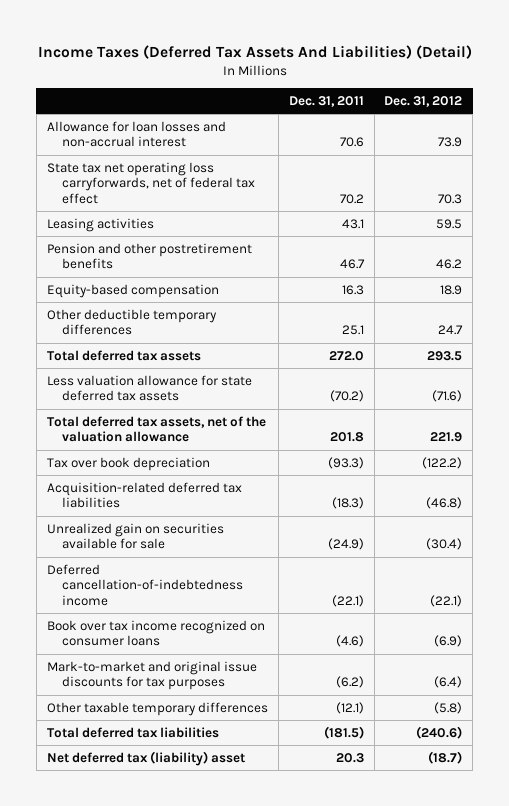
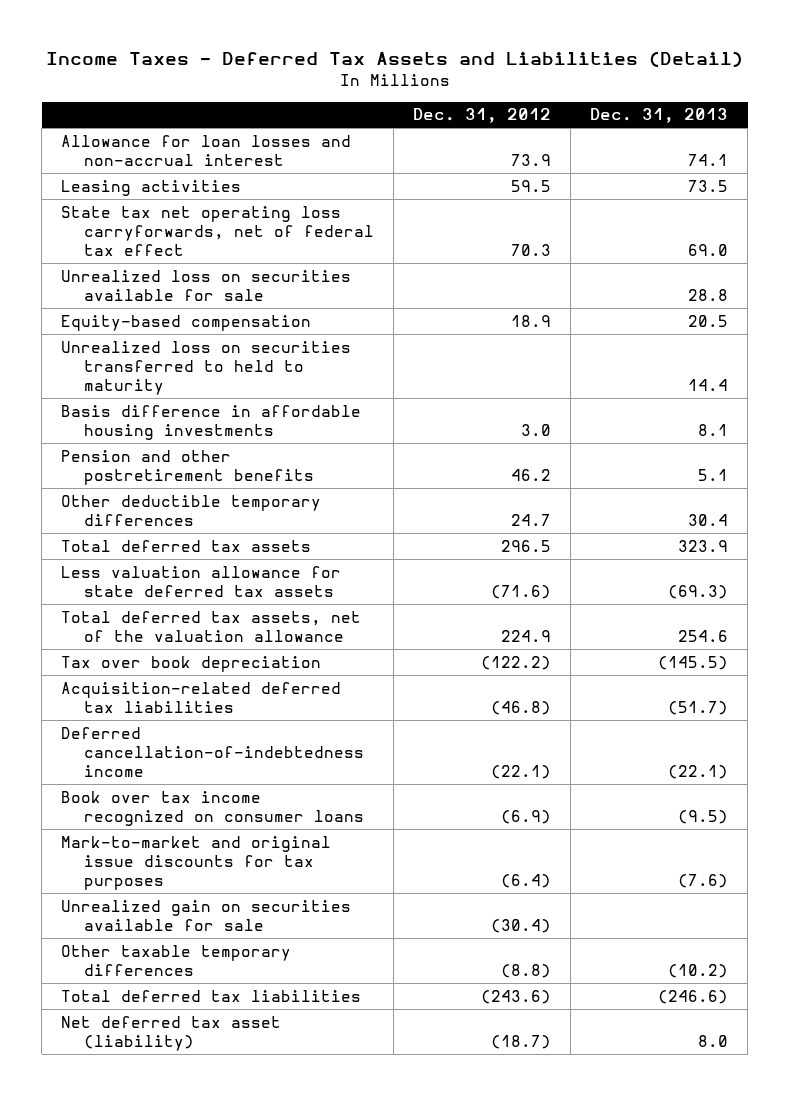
- Income Taxes (Deferred Tax Assets And Liabilities) (Detail)
+ Income Taxes - Deferred Tax Assets and Liabilities (Detail)
- | Dec. 31, 2011 | Dec. 31, 2012
+ | Dec. 31, 2012 | Dec. 31, 2013
moved down: State tax net operating loss carryforwards, net of federal tax effect | 70.3 | 69.0
+ Unrealized loss on securities available for sale | | 28.8
+ Unrealized loss on securities transferred to held to maturity | | 14.4
+ Basis difference in affordable housing investments | 3.0 | 8.1
moved down: Pension and other postretirement benefits | 46.2 | 5.1
- Total deferred tax assets | 272.0 | 293.5
+ Total deferred tax assets | 296.5 | 323.9
- Total deferred tax assets, net of the valuation allowance | 201.8 | 221.9
+ Total deferred tax assets, net of the valuation allowance | 224.9 | 254.6
- Other taxable temporary differences | (12.1) | (5.8)
- Total deferred tax liabilities | (181.5) | (240.6)
- Net deferred tax (liability) asset | 20.3 | (18.7)
moved down: Unrealized gain on securities available for sale | (30.4) |
+ Other taxable temporary differences | (8.8) | (10.2)
+ Total deferred tax liabilities | (243.6) | (246.6)
+ Net deferred tax asset (liability) | (18.7) | 8.0

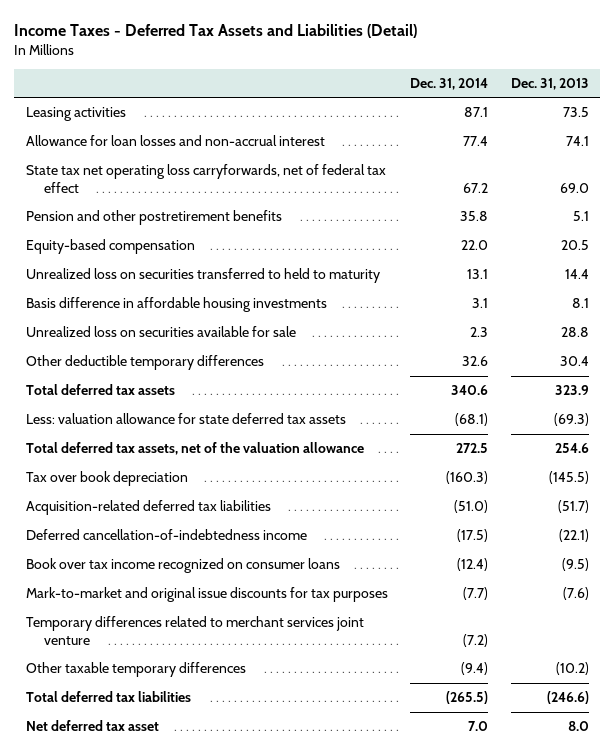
- | Dec. 31, 2012 | Dec. 31, 2013
+ | Dec. 31, 2014 | Dec. 31, 2013
moved down: Allowance for loan losses and non-accrual interest | 77.4 | 74.1
moved up: Pension and other postretirement benefits | 35.8 | 5.1
moved down: Unrealized loss on securities available for sale | 2.3 | 28.8
- Less valuation allowance for state deferred tax assets | (71.6) | (69.3)
+ Less: valuation allowance for state deferred tax assets | (68.1) | (69.3)
- Unrealized gain on securities available for sale | (30.4) |
+ Temporary differences related to merchant services joint venture | (7.2) |
- Net deferred tax asset (liability) | (18.7) | 8.0
+ Net deferred tax asset | 7.0 | 8.0

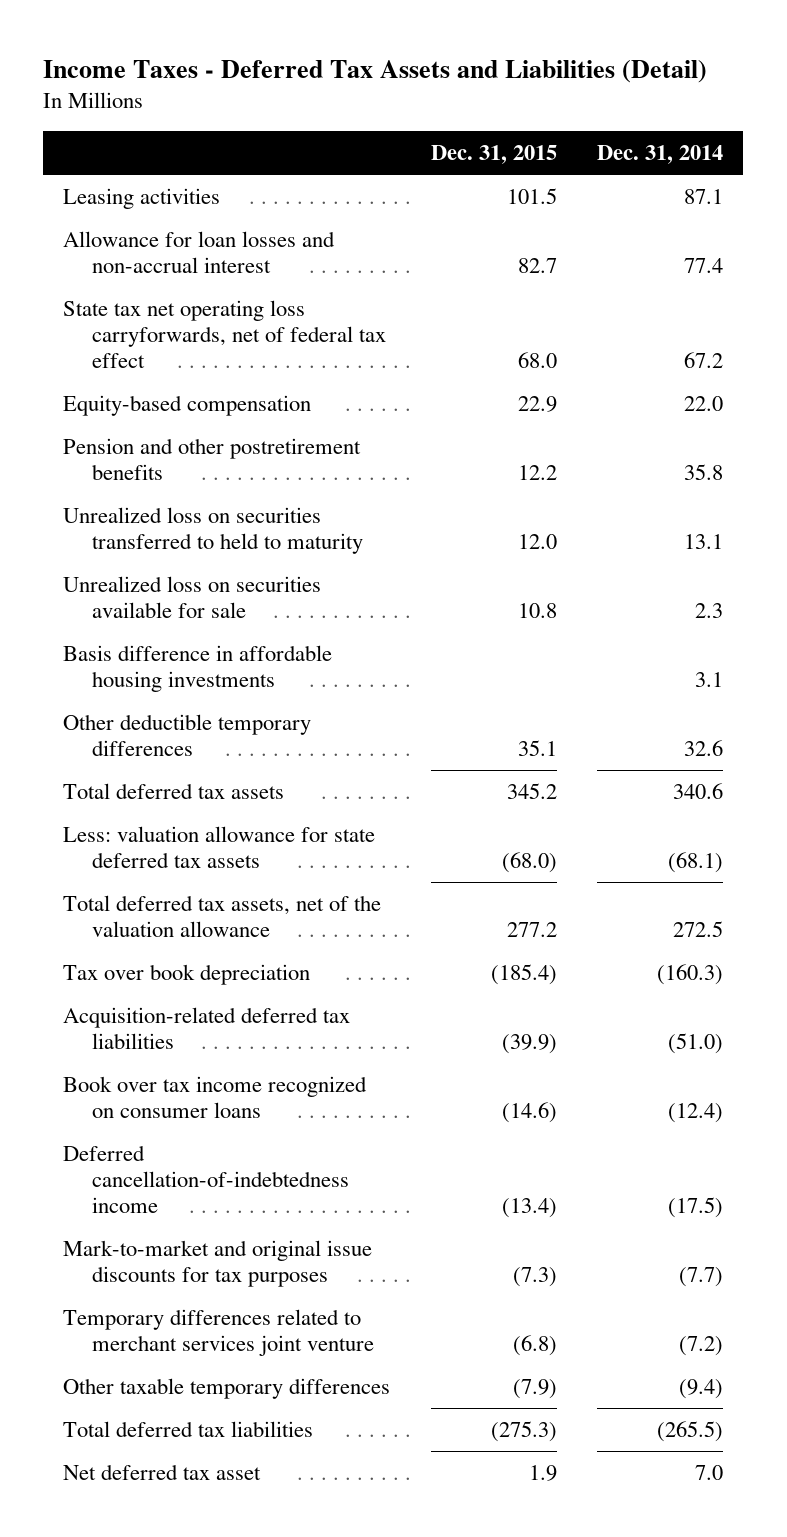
- | Dec. 31, 2014 | Dec. 31, 2013
+ | Dec. 31, 2015 | Dec. 31, 2014
moved down: Pension and other postretirement benefits | 12.2 | 35.8
moved down: Basis difference in affordable housing investments | | 3.1
moved down: Deferred cancellation-of-indebtedness income | (13.4) | (17.5)

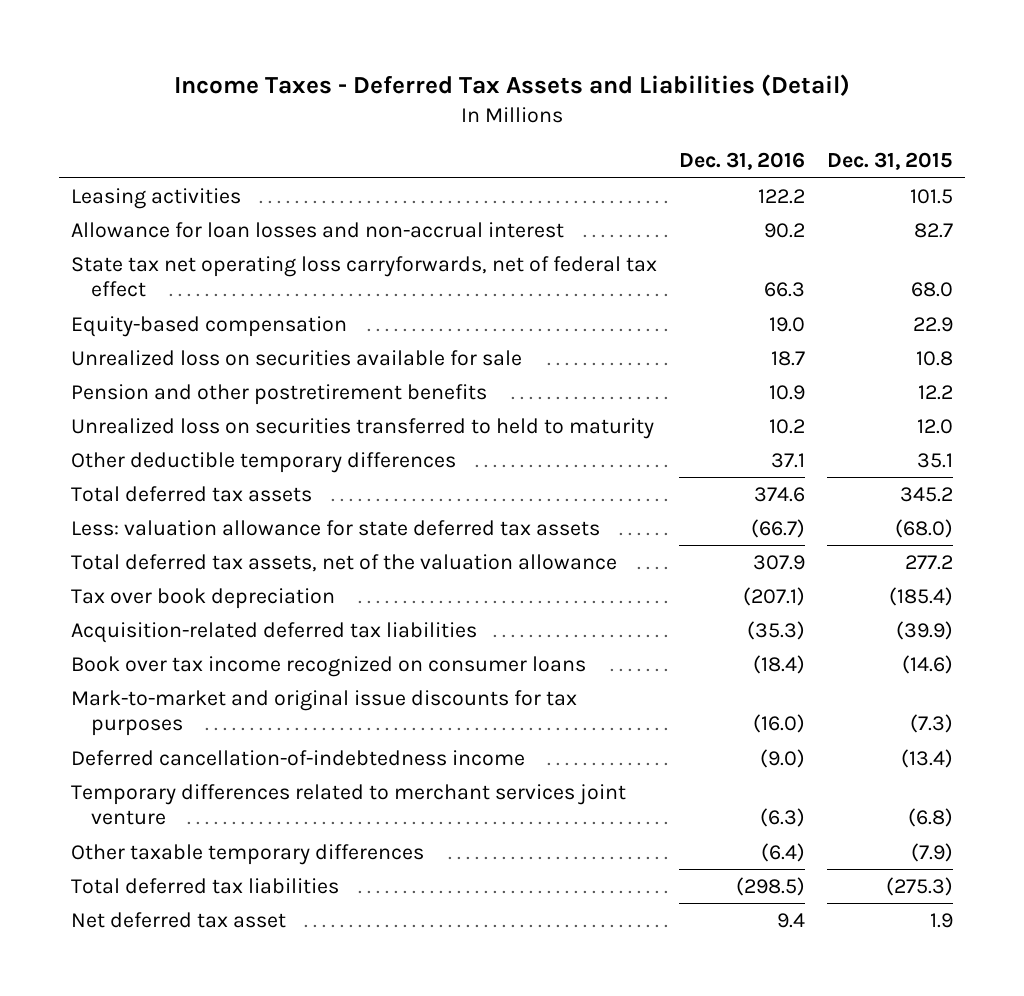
- | Dec. 31, 2015 | Dec. 31, 2014
+ | Dec. 31, 2016 | Dec. 31, 2015
moved up: Unrealized loss on securities available for sale | 18.7 | 10.8
- Basis difference in affordable housing investments | | 3.1
moved down: Deferred cancellation-of-indebtedness income | (9.0) | (13.4)

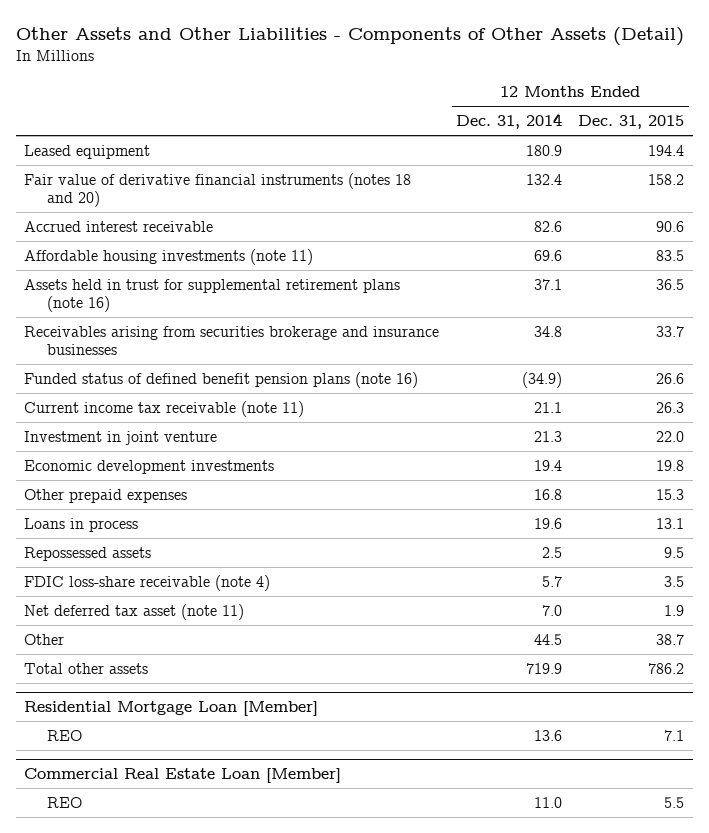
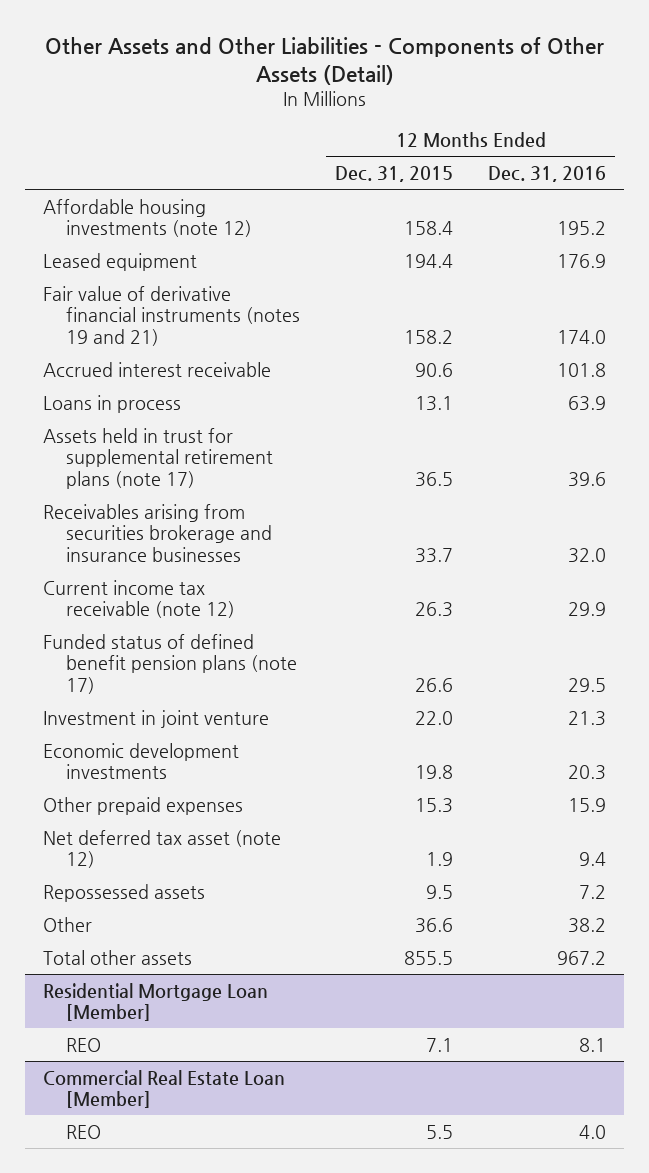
- | 12 Months Ended Dec. 31, 2014 | 12 Months Ended Dec. 31, 2015
+ | 12 Months Ended Dec. 31, 2015 | 12 Months Ended Dec. 31, 2016
+ Affordable housing investments (note 12) | 158.4 | 195.2
- Fair value of derivative financial instruments (notes 18 and 20) | 132.4 | 158.2
+ Fair value of derivative financial instruments (notes 19 and 21) | 158.2 | 174.0
- Affordable housing investments (note 11) | 69.6 | 83.5
- Assets held in trust for supplemental retirement plans (note 16) | 37.1 | 36.5
moved up: Loans in process | 13.1 | 63.9
+ Assets held in trust for supplemental retirement plans (note 17) | 36.5 | 39.6
- Funded status of defined benefit pension plans (note 16) | (34.9) | 26.6
- Current income tax receivable (note 11) | 21.1 | 26.3
+ Current income tax receivable (note 12) | 26.3 | 29.9
+ Funded status of defined benefit pension plans (note 17) | 26.6 | 29.5
+ Net deferred tax asset (note 12) | 1.9 | 9.4
- FDIC loss-share receivable (note 4) | 5.7 | 3.5
- Net deferred tax asset (note 11) | 7.0 | 1.9
- Other | 44.5 | 38.7
- Total other assets | 719.9 | 786.2
+ Other | 36.6 | 38.2
+ Total other assets | 855.5 | 967.2

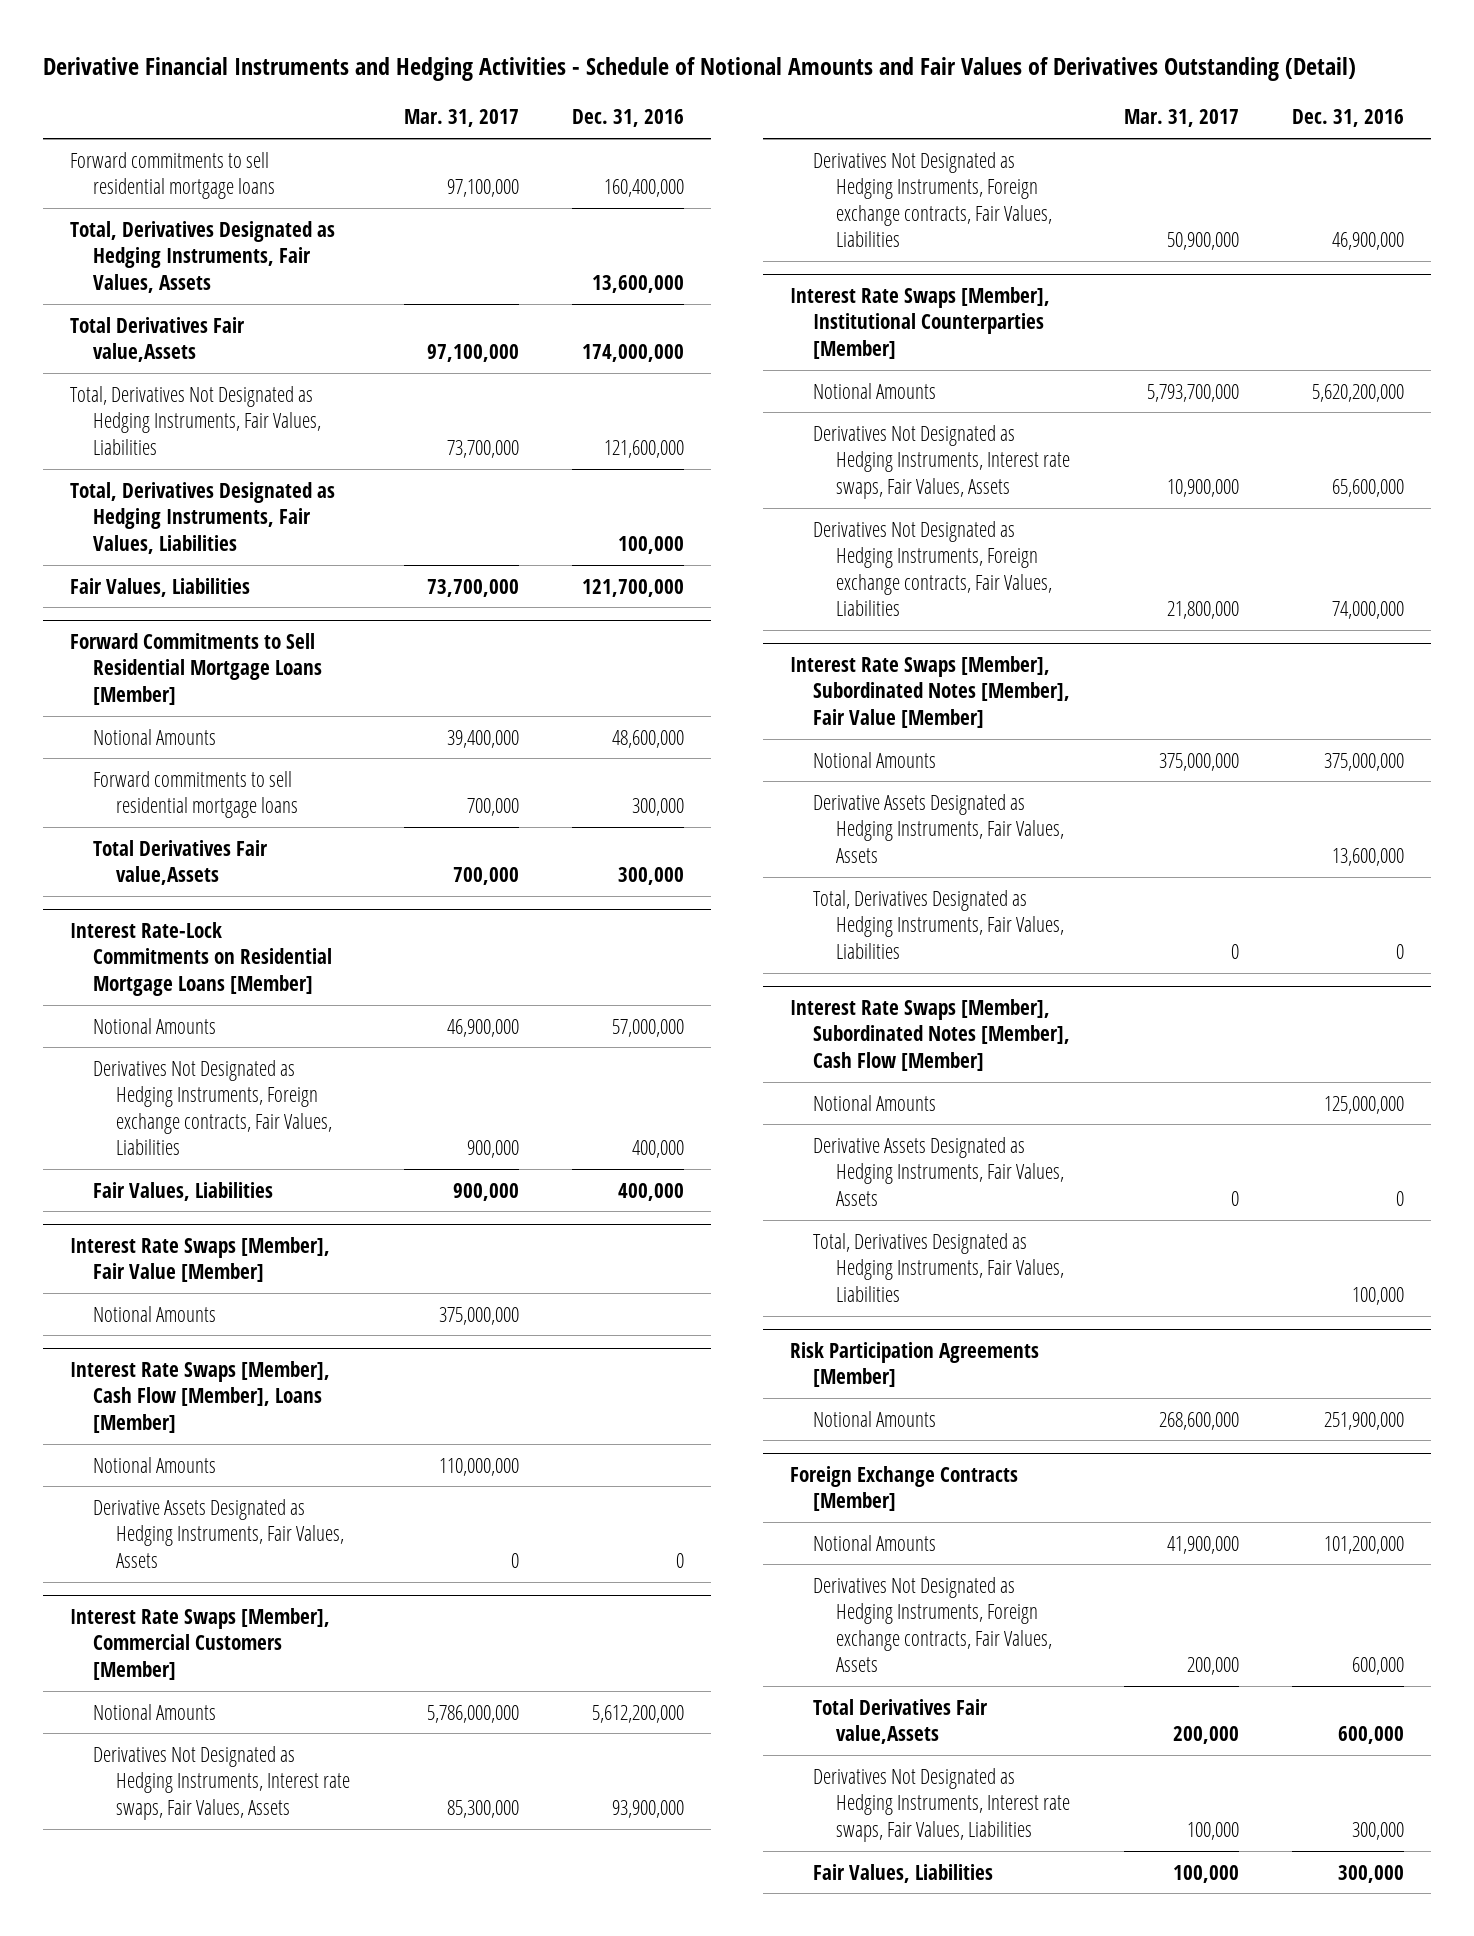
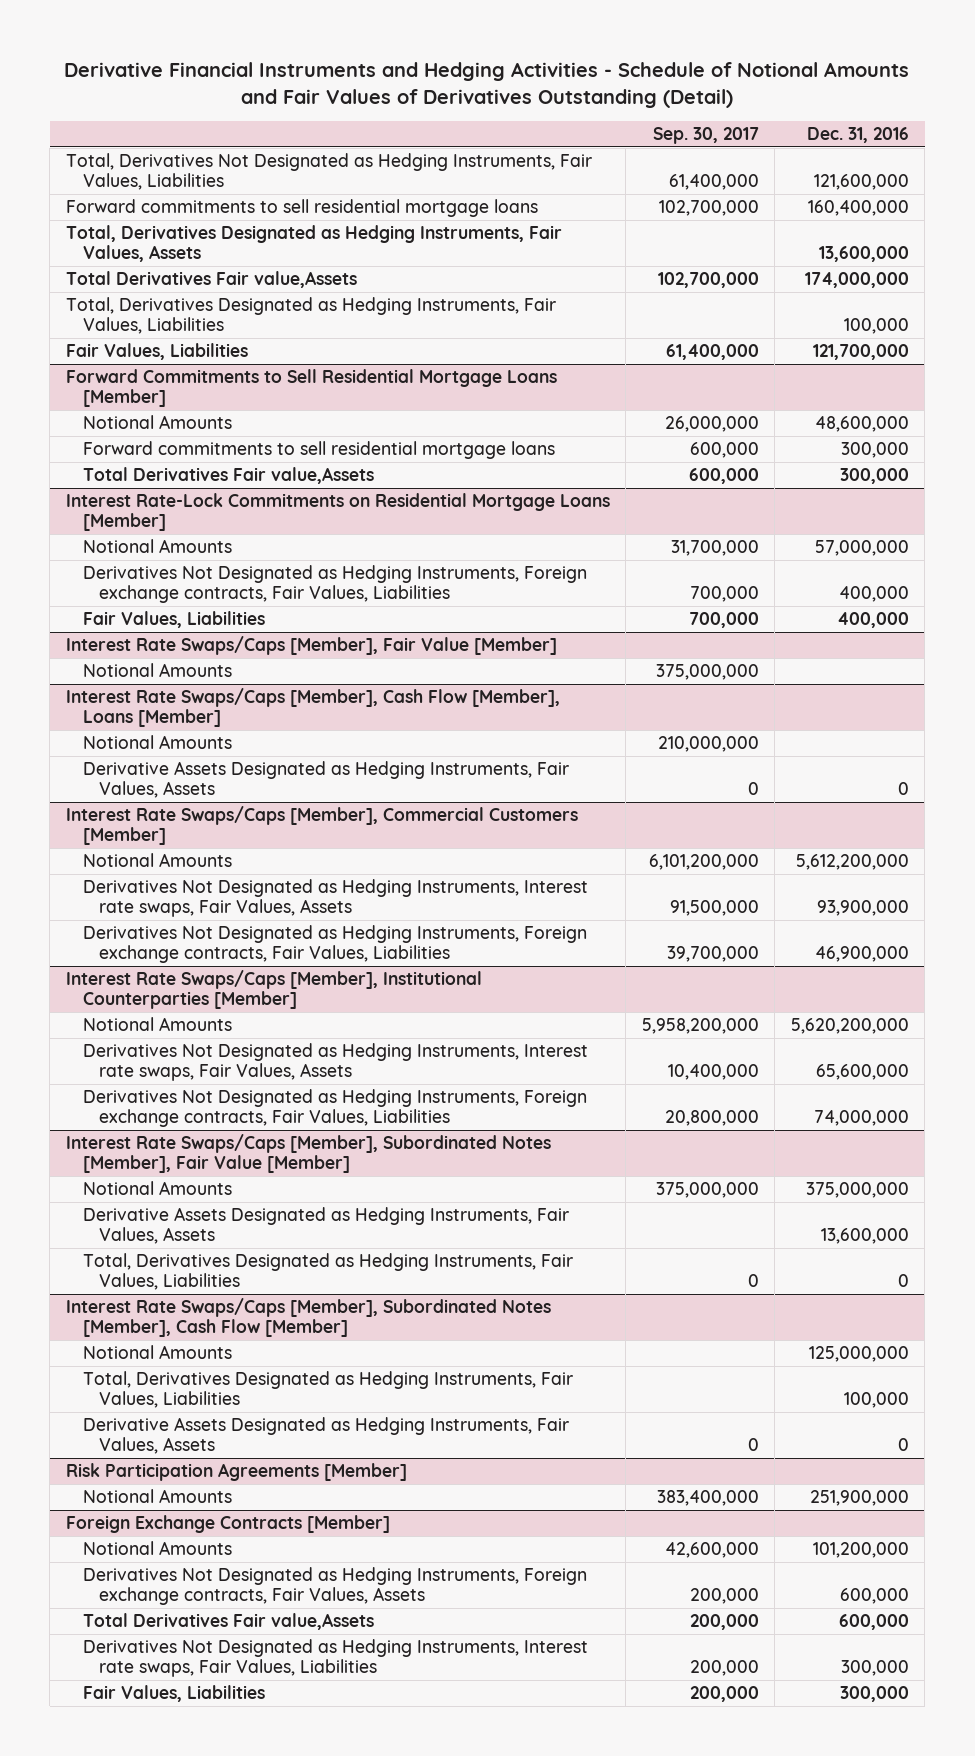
- | Mar. 31, 2017 | Dec. 31, 2016
+ | Sep. 30, 2017 | Dec. 31, 2016
moved up: Total, Derivatives Not Designated as Hedging Instruments, Fair Values, Liabilities | 61,400,000 | 121,600,000
- Interest Rate Swaps [Member], Fair Value [Member]
+ Interest Rate Swaps/Caps [Member], Fair Value [Member]
- Interest Rate Swaps [Member], Cash Flow [Member], Loans [Member]
+ Interest Rate Swaps/Caps [Member], Cash Flow [Member], Loans [Member]
- Interest Rate Swaps [Member], Commercial Customers [Member]
+ Interest Rate Swaps/Caps [Member], Commercial Customers [Member]
- Interest Rate Swaps [Member], Institutional Counterparties [Member]
+ Interest Rate Swaps/Caps [Member], Institutional Counterparties [Member]
- Interest Rate Swaps [Member], Subordinated Notes [Member], Fair Value [Member]
+ Interest Rate Swaps/Caps [Member], Subordinated Notes [Member], Fair Value [Member]
- Interest Rate Swaps [Member], Subordinated Notes [Member], Cash Flow [Member]
+ Interest Rate Swaps/Caps [Member], Subordinated Notes [Member], Cash Flow [Member]
- Derivative Assets Designated as Hedging Instruments, Fair Values, Assets | 0 | 0
+ Derivative Assets Designated as Hedging Instruments, Fair Values, Assets | 0 | 0

